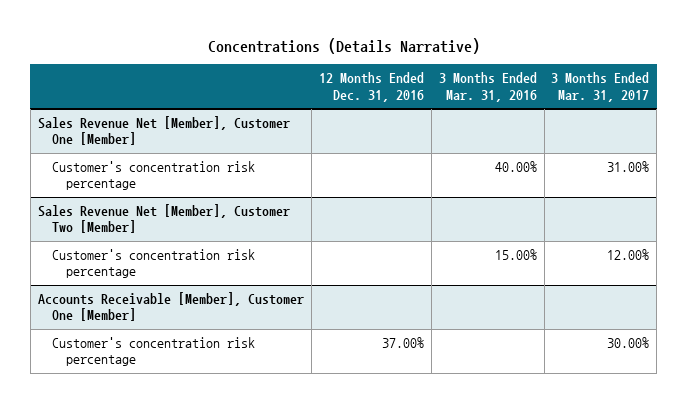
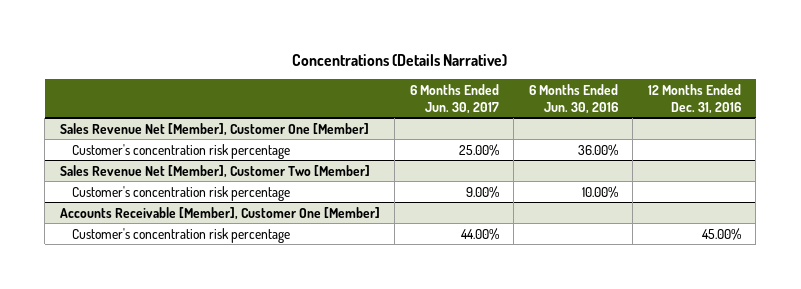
- | 12 Months Ended Dec. 31, 2016 | 3 Months Ended Mar. 31, 2016 | 3 Months Ended Mar. 31, 2017
+ | 6 Months Ended Jun. 30, 2017 | 6 Months Ended Jun. 30, 2016 | 12 Months Ended Dec. 31, 2016
@ Accounts Receivable [Member], Customer One [Member]
- Customer's concentration risk percentage | 37.00% | | 30.00%
+ Customer's concentration risk percentage | 44.00% | | 45.00%

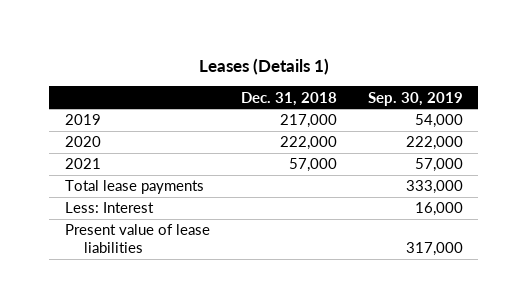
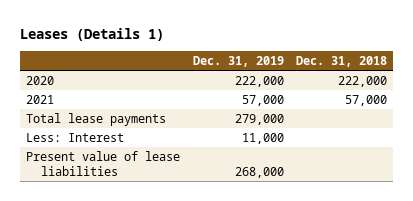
- | Dec. 31, 2018 | Sep. 30, 2019
+ | Dec. 31, 2019 | Dec. 31, 2018
- 2019 | 217,000 | 54,000

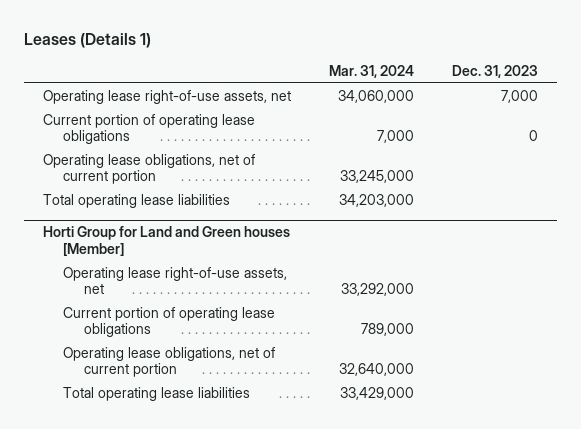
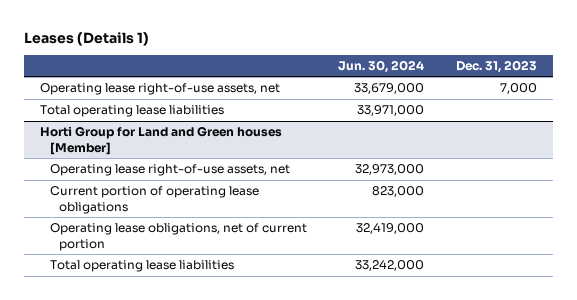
- | Mar. 31, 2024 | Dec. 31, 2023
+ | Jun. 30, 2024 | Dec. 31, 2023
- Current portion of operating lease obligations | 7,000 | 0
- Operating lease obligations, net of current portion | 33,245,000 |

